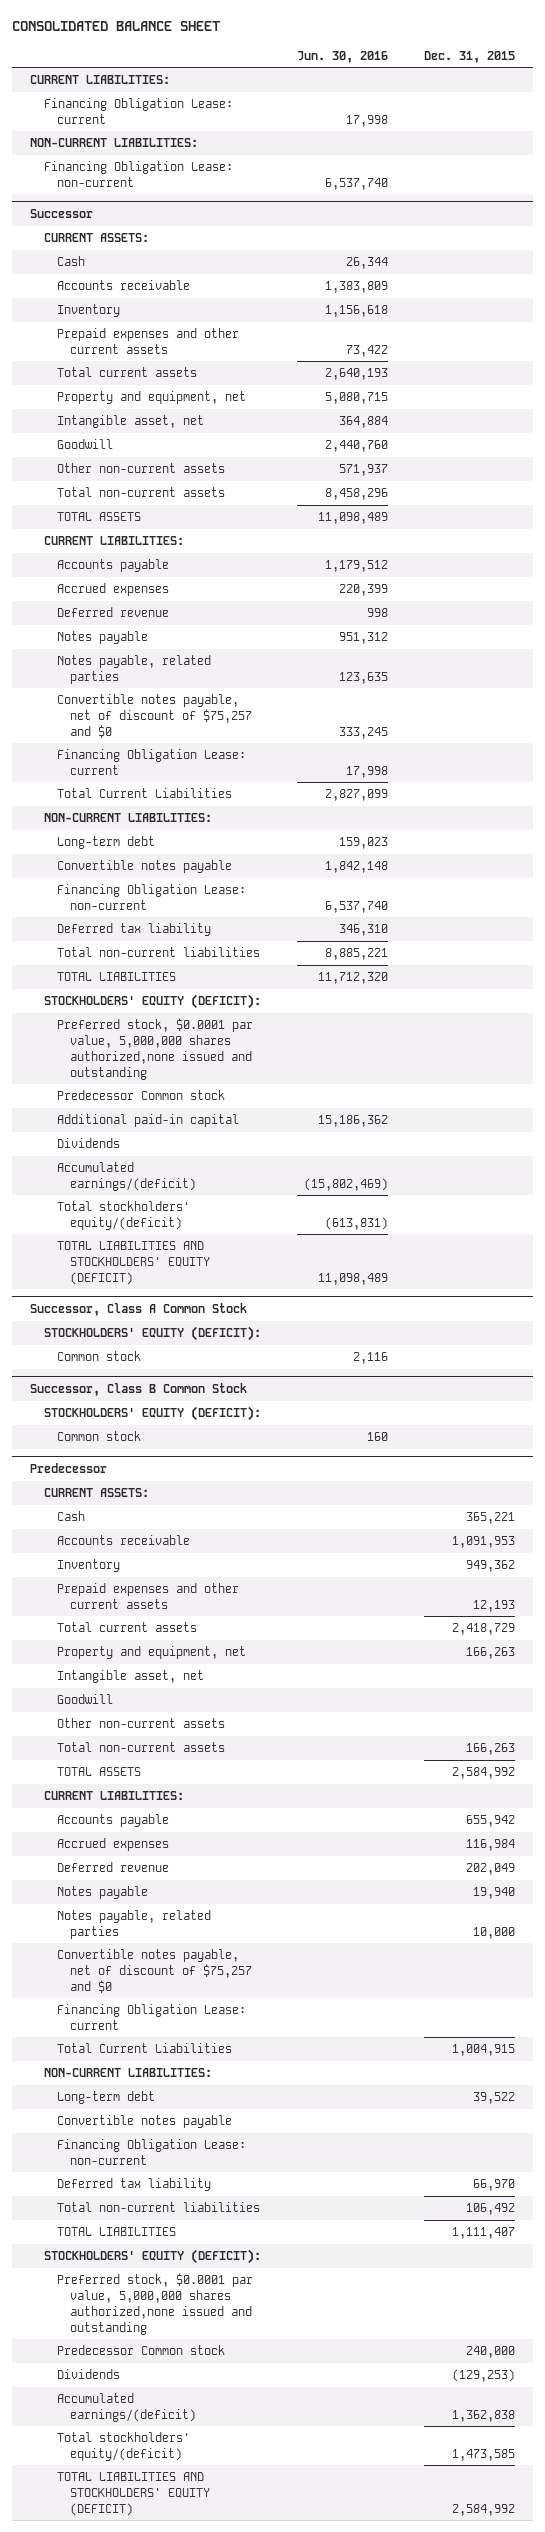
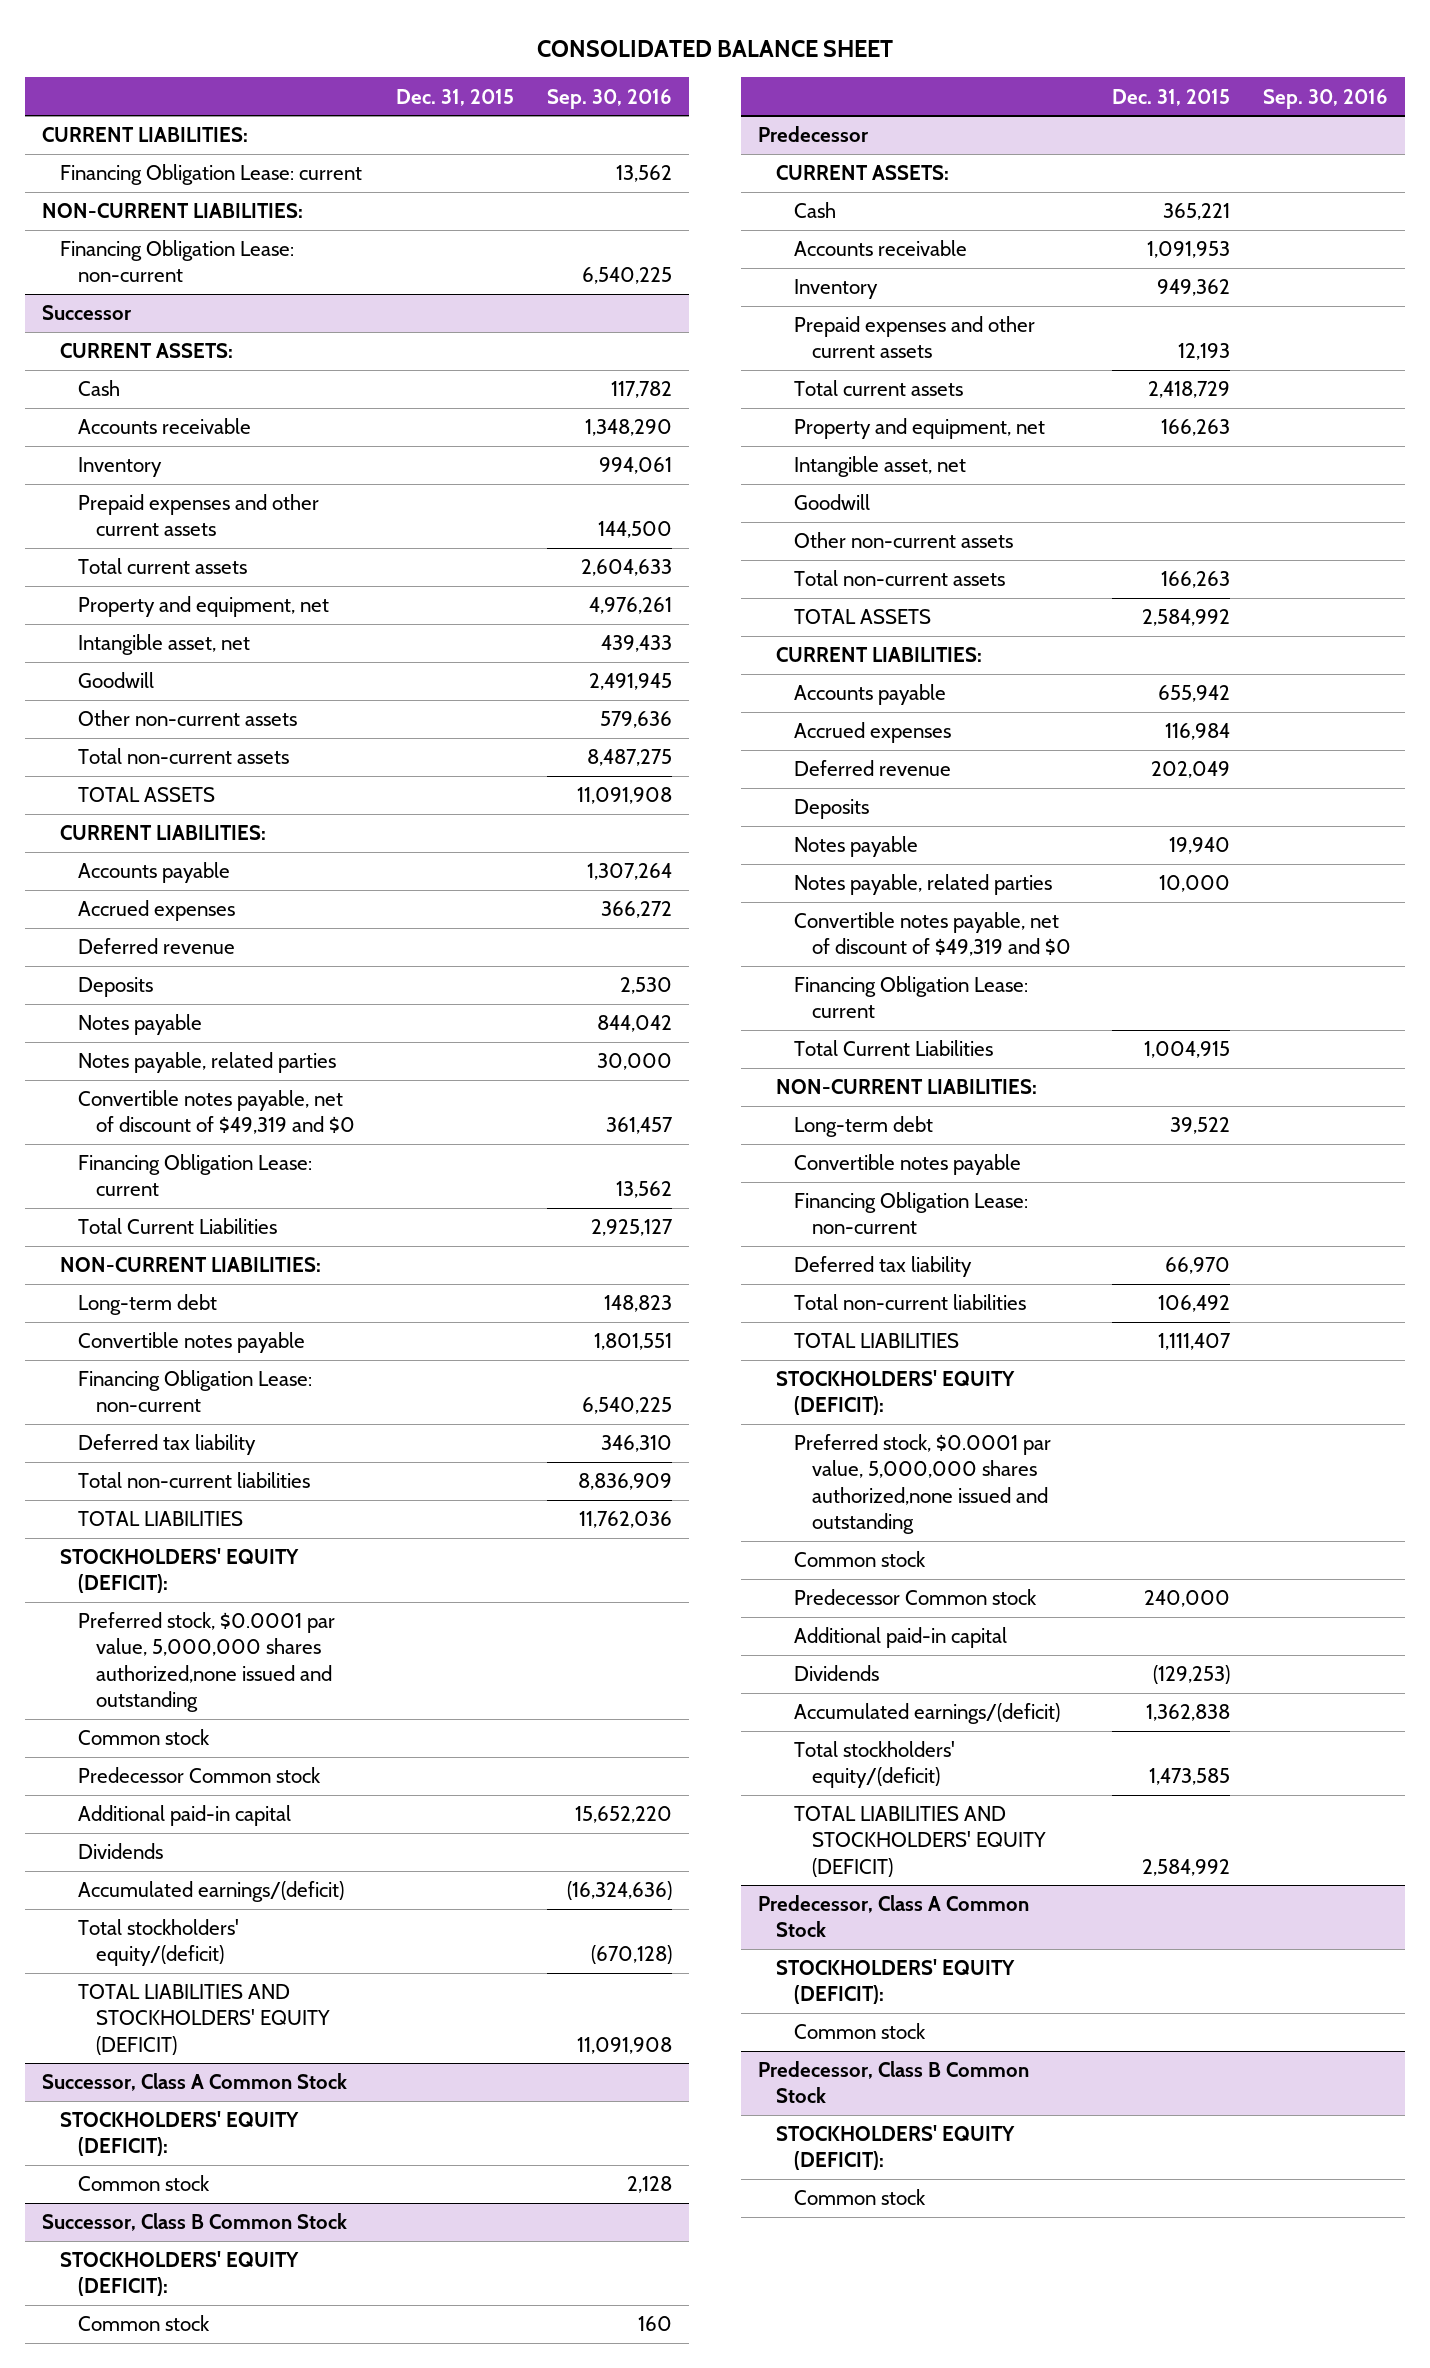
- | Jun. 30, 2016 | Dec. 31, 2015
+ | Dec. 31, 2015 | Sep. 30, 2016
@ Successor
+ Deposits | | 2,530
- Convertible notes payable, net of discount of $75,257 and $0 | 333,245 |
+ Convertible notes payable, net of discount of $49,319 and $0 | | 361,457
+ Common stock
@ Predecessor
+ Deposits
- Convertible notes payable, net of discount of $75,257 and $0
+ Convertible notes payable, net of discount of $49,319 and $0
+ Common stock
+ Additional paid-in capital
+ Predecessor, Class A Common Stock
+ STOCKHOLDERS' EQUITY (DEFICIT):
+ Common stock
+ Predecessor, Class B Common Stock
+ STOCKHOLDERS' EQUITY (DEFICIT):
+ Common stock

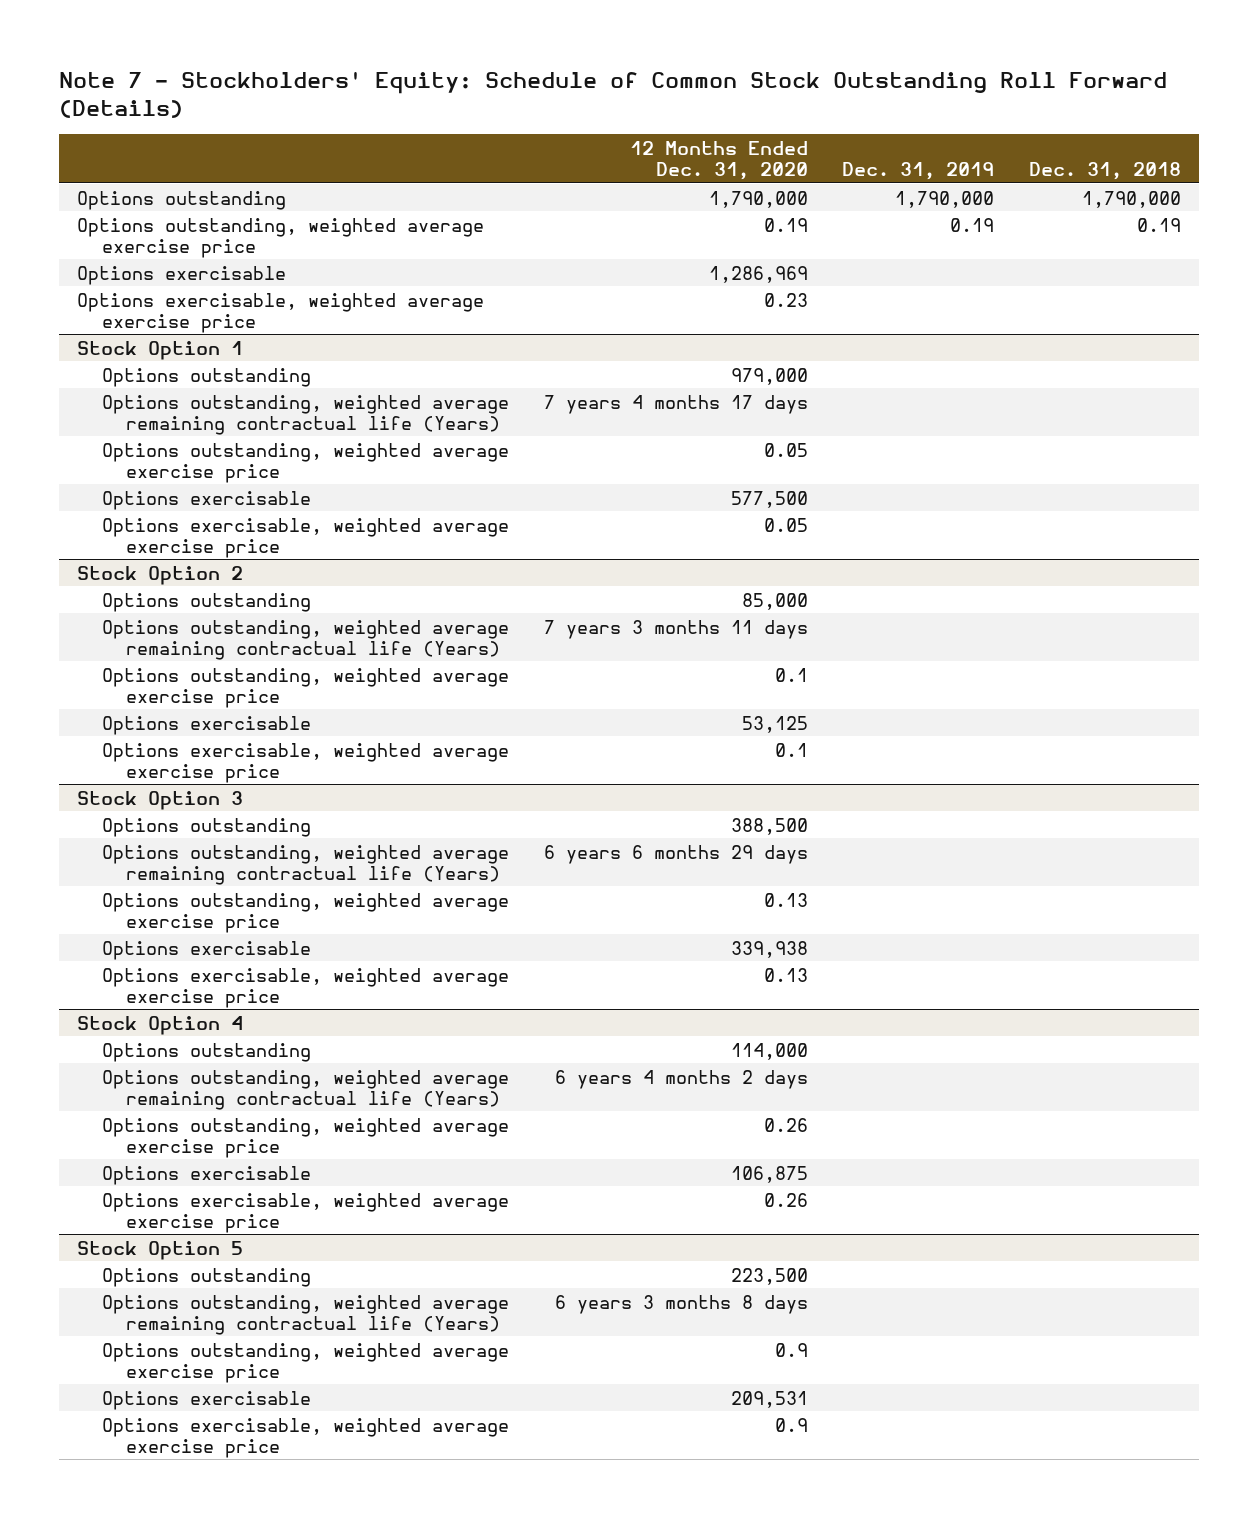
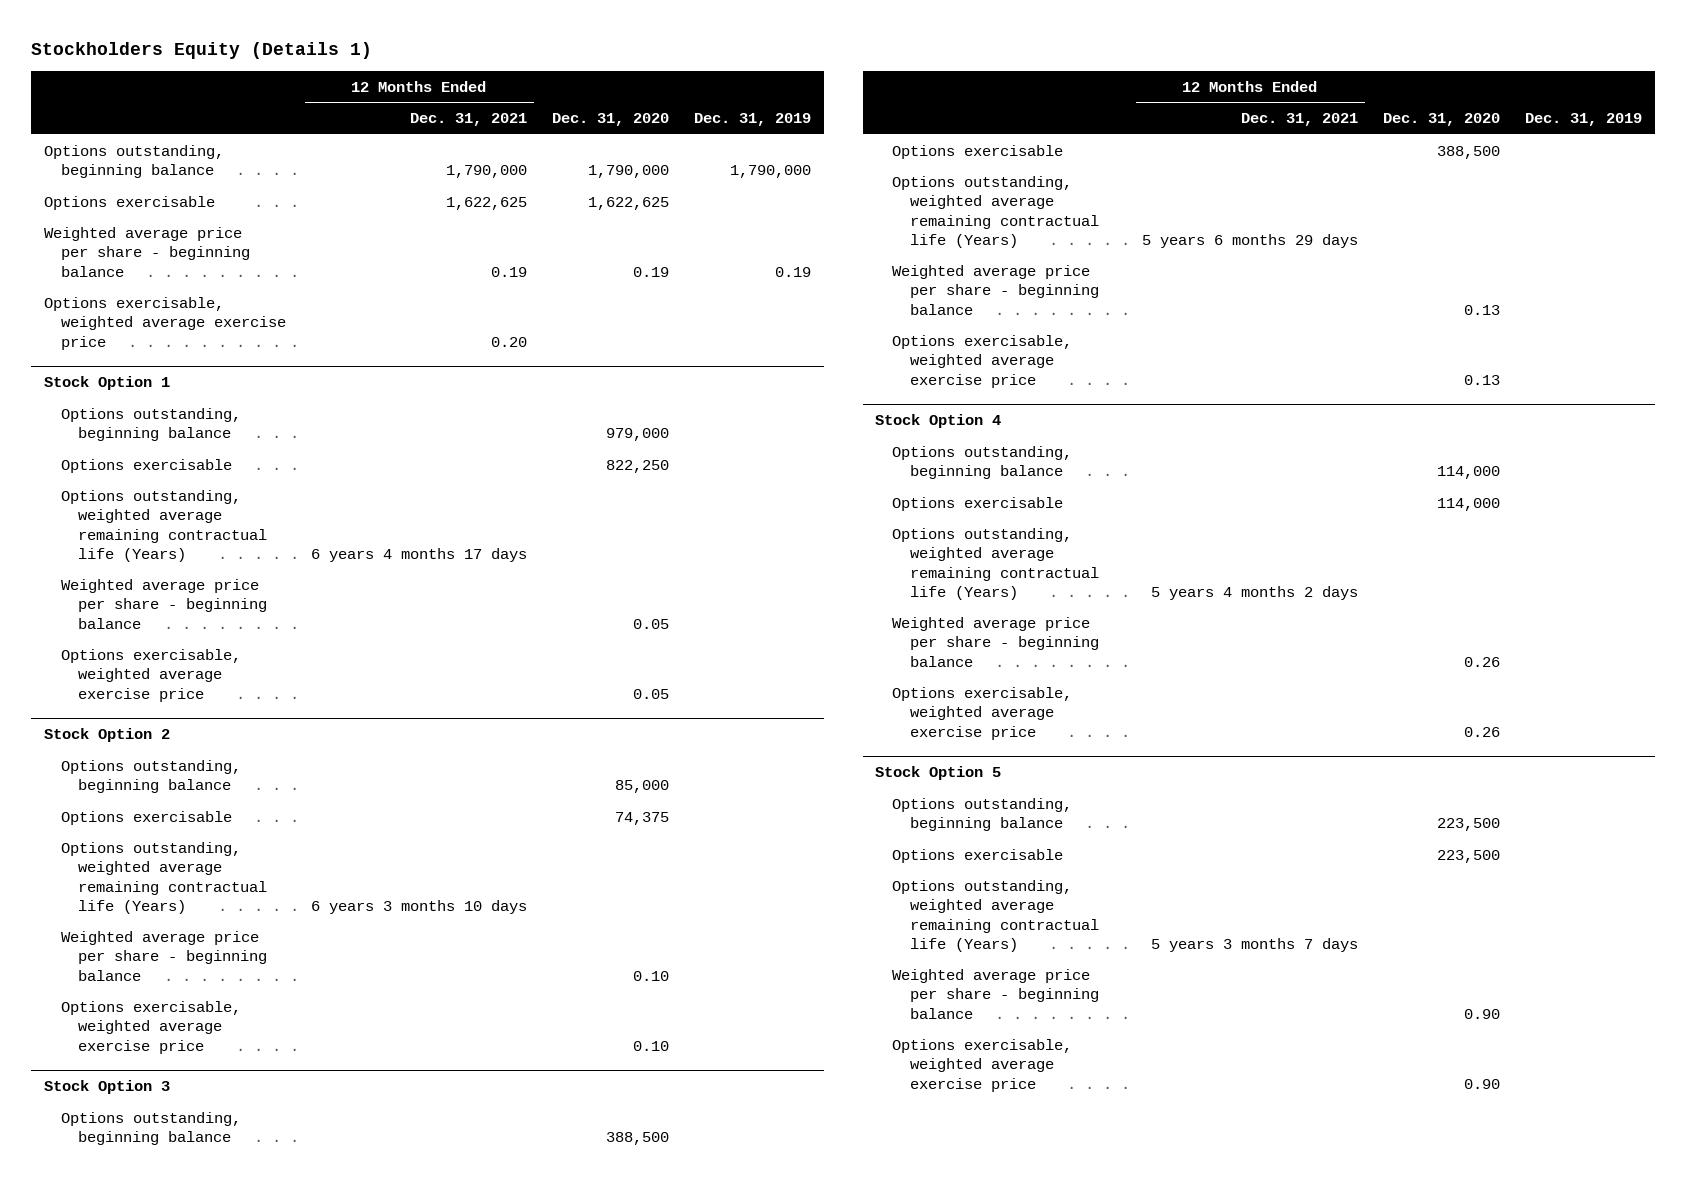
- Note 7 - Stockholders' Equity: Schedule of Common Stock Outstanding Roll Forward (Details)
+ Stockholders Equity (Details 1)
- | 12 Months Ended Dec. 31, 2020 | Dec. 31, 2019 | Dec. 31, 2018
+ | 12 Months Ended Dec. 31, 2021 | Dec. 31, 2020 | Dec. 31, 2019
- Options outstanding | 1,790,000 | 1,790,000 | 1,790,000
- Options outstanding, weighted average exercise price | 0.19 | 0.19 | 0.19
+ Options outstanding, beginning balance | 1,790,000 | 1,790,000 | 1,790,000
+ Weighted average price per share - beginning balance | 0.19 | 0.19 | 0.19
@ Stock Option 1
- Options outstanding | 979,000 | |
- Options outstanding, weighted average exercise price | 0.05 | |
+ Options outstanding, beginning balance | | 979,000 |
moved down: Options outstanding, weighted average remaining contractual life (Years) | 6 years 4 months 17 days | |
+ Weighted average price per share - beginning balance | | 0.05 |
@ Stock Option 2
- Options outstanding | 85,000 | |
- Options outstanding, weighted average exercise price | 0.1 | |
+ Options outstanding, beginning balance | | 85,000 |
moved down: Options outstanding, weighted average remaining contractual life (Years) | 6 years 3 months 10 days | |
+ Weighted average price per share - beginning balance | | 0.10 |
@ Stock Option 3
- Options outstanding | 388,500 | |
- Options outstanding, weighted average exercise price | 0.13 | |
+ Options outstanding, beginning balance | | 388,500 |
moved down: Options outstanding, weighted average remaining contractual life (Years) | 5 years 6 months 29 days | |
+ Weighted average price per share - beginning balance | | 0.13 |
@ Stock Option 4
- Options outstanding | 114,000 | |
- Options outstanding, weighted average exercise price | 0.26 | |
+ Options outstanding, beginning balance | | 114,000 |
moved down: Options outstanding, weighted average remaining contractual life (Years) | 5 years 4 months 2 days | |
+ Weighted average price per share - beginning balance | | 0.26 |
@ Stock Option 5
- Options outstanding | 223,500 | |
- Options outstanding, weighted average exercise price | 0.9 | |
+ Options outstanding, beginning balance | | 223,500 |
moved down: Options outstanding, weighted average remaining contractual life (Years) | 5 years 3 months 7 days | |
+ Weighted average price per share - beginning balance | | 0.90 |

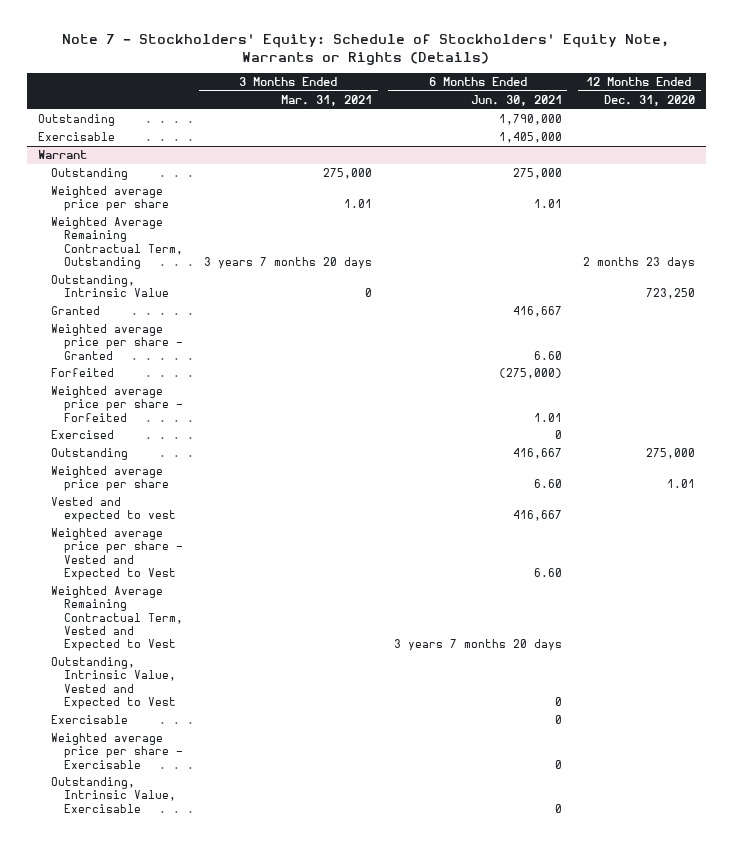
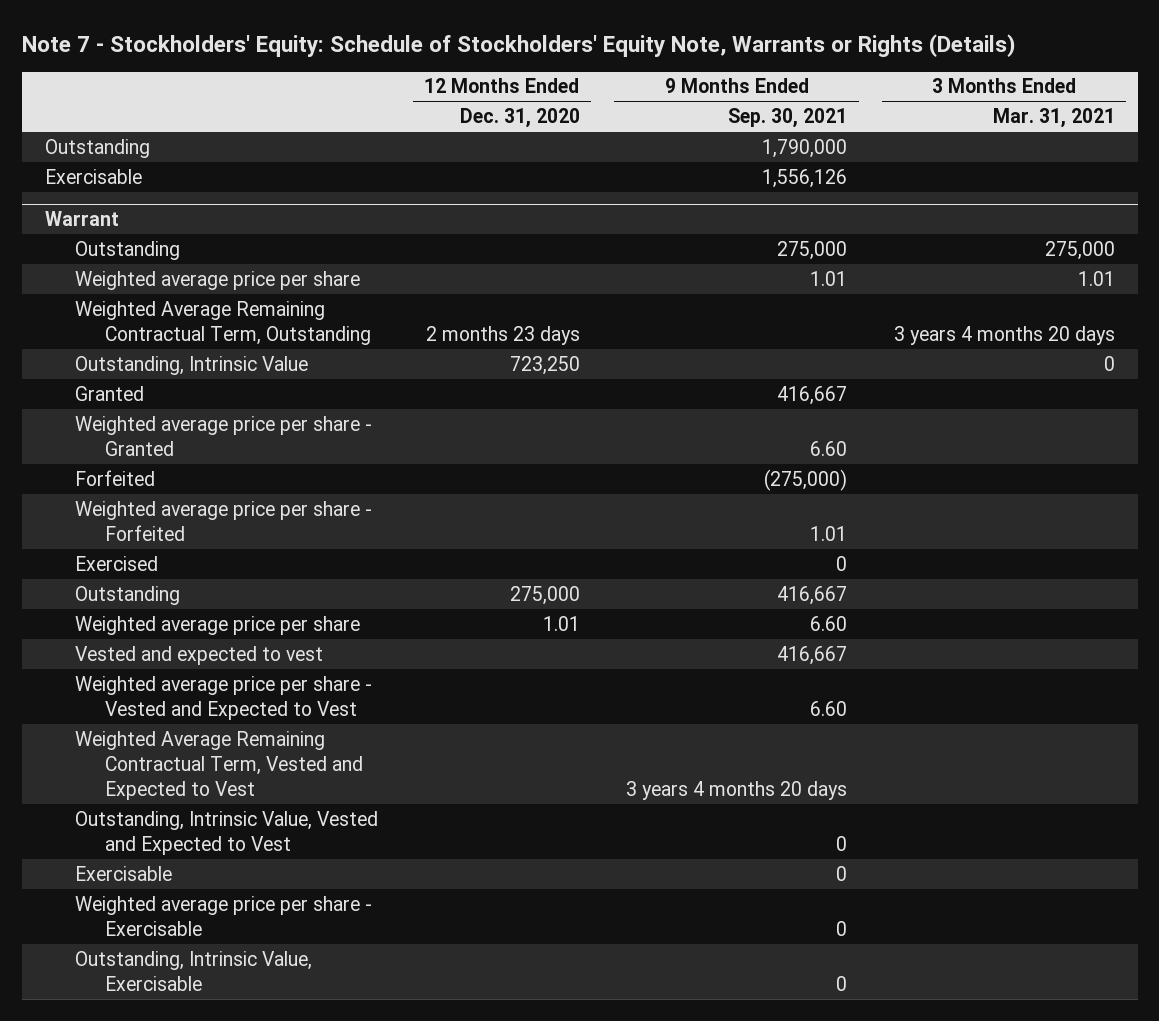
- | 3 Months Ended Mar. 31, 2021 | 6 Months Ended Jun. 30, 2021 | 12 Months Ended Dec. 31, 2020
+ | 12 Months Ended Dec. 31, 2020 | 9 Months Ended Sep. 30, 2021 | 3 Months Ended Mar. 31, 2021
@ Warrant
- Weighted Average Remaining Contractual Term, Outstanding | 3 years 7 months 20 days | | 2 months 23 days
+ Weighted Average Remaining Contractual Term, Outstanding | 2 months 23 days | | 3 years 4 months 20 days

